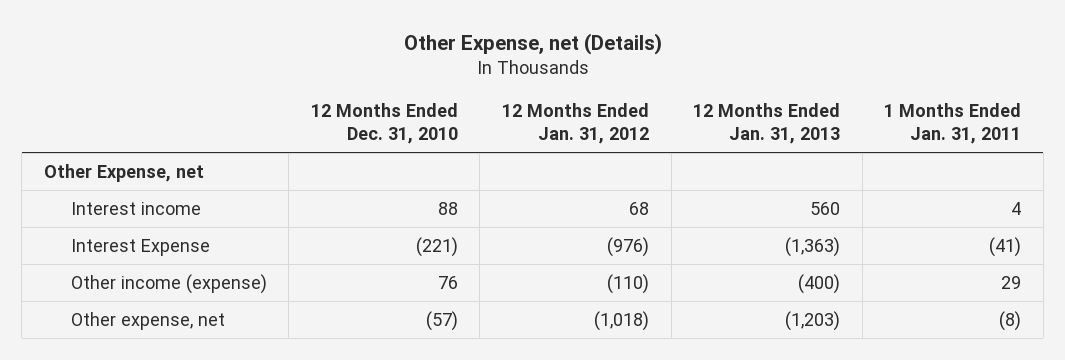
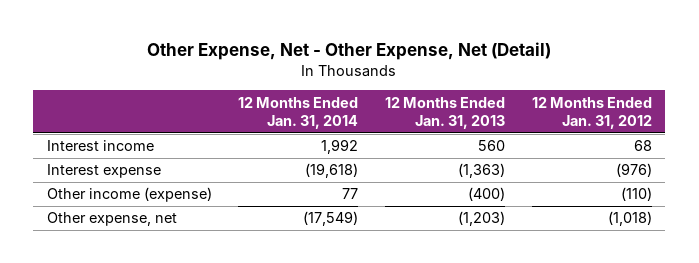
- Other Expense, net (Details)
+ Other Expense, Net - Other Expense, Net (Detail)
- | 12 Months Ended Dec. 31, 2010 | 12 Months Ended Jan. 31, 2012 | 12 Months Ended Jan. 31, 2013 | 1 Months Ended Jan. 31, 2011
+ | 12 Months Ended Jan. 31, 2014 | 12 Months Ended Jan. 31, 2013 | 12 Months Ended Jan. 31, 2012
- Other Expense, net
- Interest Expense | (221) | (976) | (1,363) | (41)
+ Interest expense | (19,618) | (1,363) | (976)

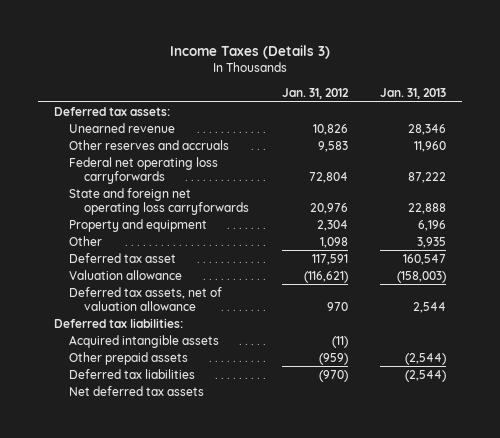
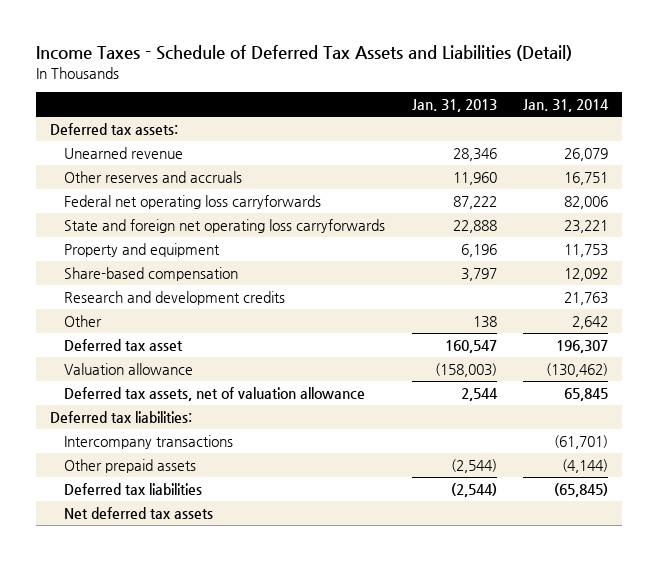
- Income Taxes (Details 3)
+ Income Taxes - Schedule of Deferred Tax Assets and Liabilities (Detail)
- | Jan. 31, 2012 | Jan. 31, 2013
+ | Jan. 31, 2013 | Jan. 31, 2014
- Other | 1,098 | 3,935
+ Share-based compensation | 3,797 | 12,092
+ Research and development credits | | 21,763
+ Other | 138 | 2,642
- Acquired intangible assets | (11) |
+ Intercompany transactions | | (61,701)

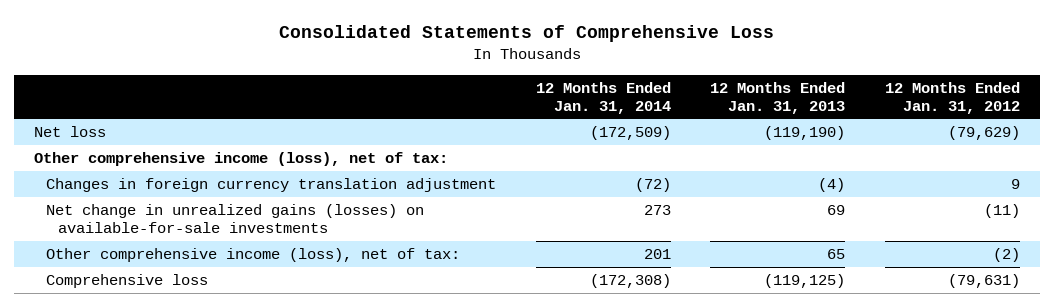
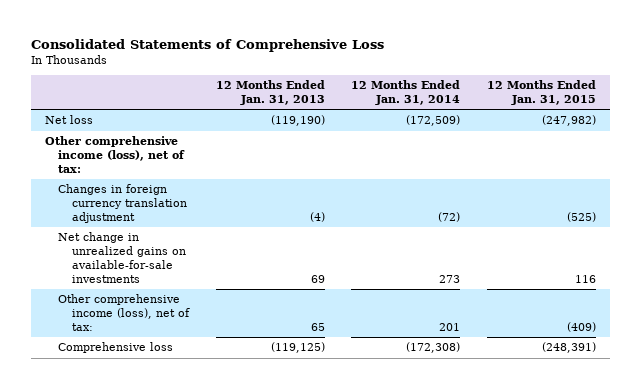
- | 12 Months Ended Jan. 31, 2014 | 12 Months Ended Jan. 31, 2013 | 12 Months Ended Jan. 31, 2012
+ | 12 Months Ended Jan. 31, 2013 | 12 Months Ended Jan. 31, 2014 | 12 Months Ended Jan. 31, 2015
- Net change in unrealized gains (losses) on available-for-sale investments | 273 | 69 | (11)
+ Net change in unrealized gains on available-for-sale investments | 69 | 273 | 116

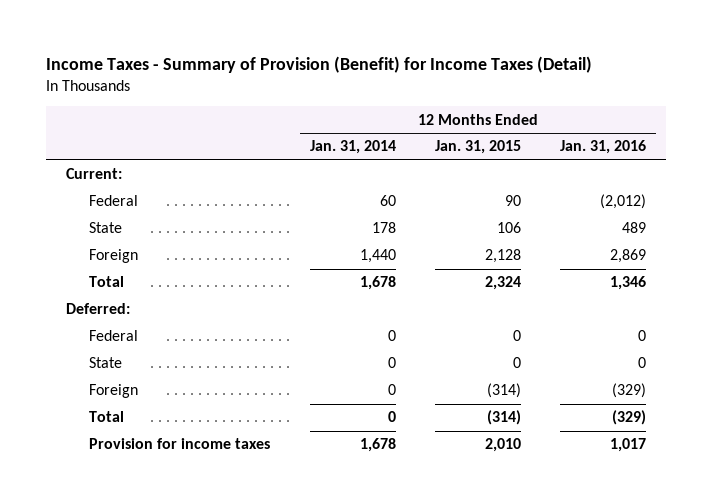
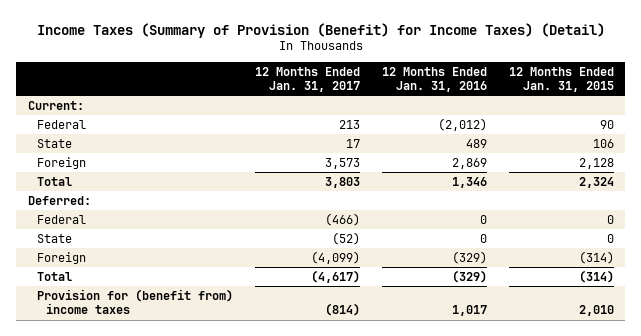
- Income Taxes - Summary of Provision (Benefit) for Income Taxes (Detail)
+ Income Taxes (Summary of Provision (Benefit) for Income Taxes) (Detail)
- | 12 Months Ended Jan. 31, 2014 | 12 Months Ended Jan. 31, 2015 | 12 Months Ended Jan. 31, 2016
+ | 12 Months Ended Jan. 31, 2017 | 12 Months Ended Jan. 31, 2016 | 12 Months Ended Jan. 31, 2015
- Provision for income taxes | 1,678 | 2,010 | 1,017
+ Provision for (benefit from) income taxes | (814) | 1,017 | 2,010

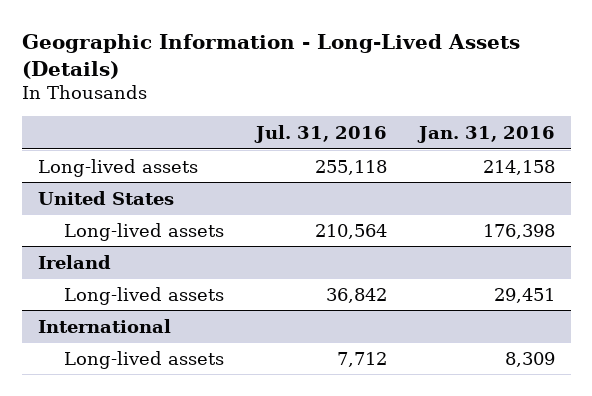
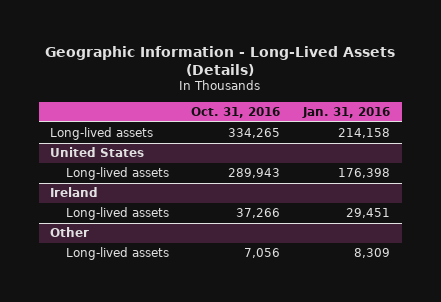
- | Jul. 31, 2016 | Jan. 31, 2016
+ | Oct. 31, 2016 | Jan. 31, 2016
- International
+ Other

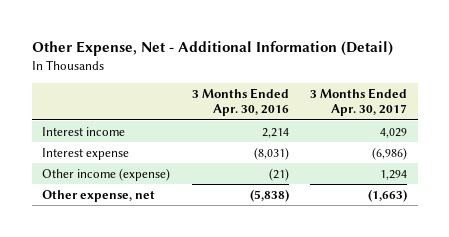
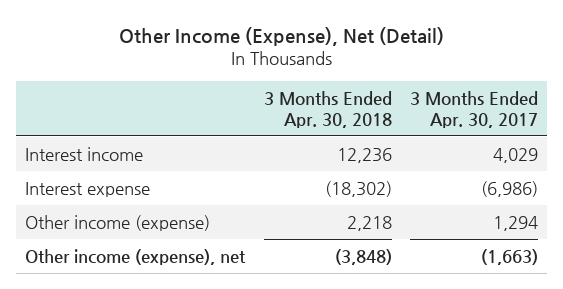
- Other Expense, Net - Additional Information (Detail)
+ Other Income (Expense), Net (Detail)
- | 3 Months Ended Apr. 30, 2016 | 3 Months Ended Apr. 30, 2017
+ | 3 Months Ended Apr. 30, 2018 | 3 Months Ended Apr. 30, 2017
- Other expense, net | (5,838) | (1,663)
+ Other income (expense), net | (3,848) | (1,663)

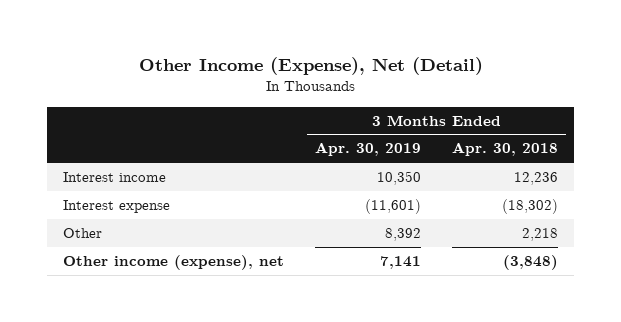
- | 3 Months Ended Apr. 30, 2018 | 3 Months Ended Apr. 30, 2017
+ | 3 Months Ended Apr. 30, 2019 | 3 Months Ended Apr. 30, 2018
- Other income (expense) | 2,218 | 1,294
+ Other | 8,392 | 2,218

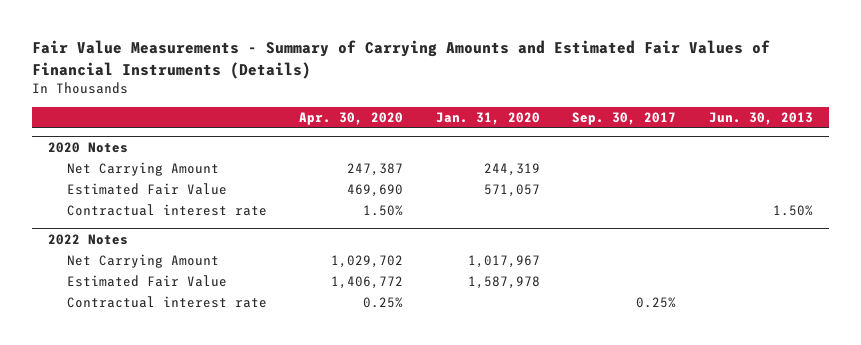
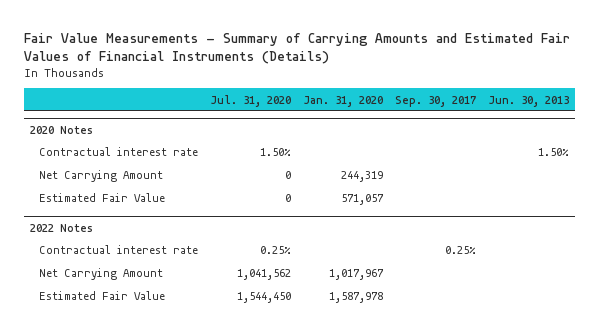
- | Apr. 30, 2020 | Jan. 31, 2020 | Sep. 30, 2017 | Jun. 30, 2013
+ | Jul. 31, 2020 | Jan. 31, 2020 | Sep. 30, 2017 | Jun. 30, 2013
@ 2020 Notes
moved up: Contractual interest rate | 1.50% | | | 1.50%
@ 2022 Notes
moved up: Contractual interest rate | 0.25% | | 0.25% |

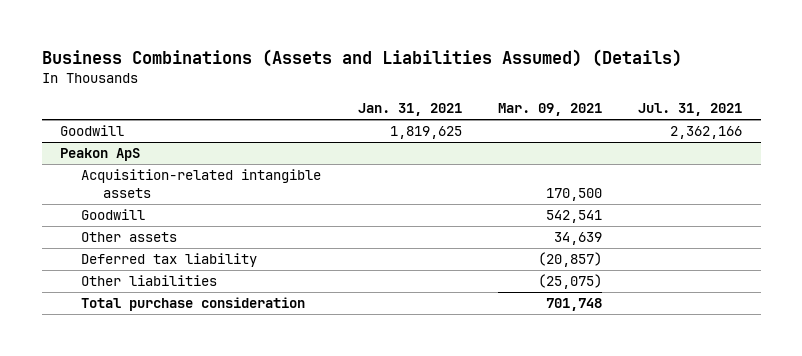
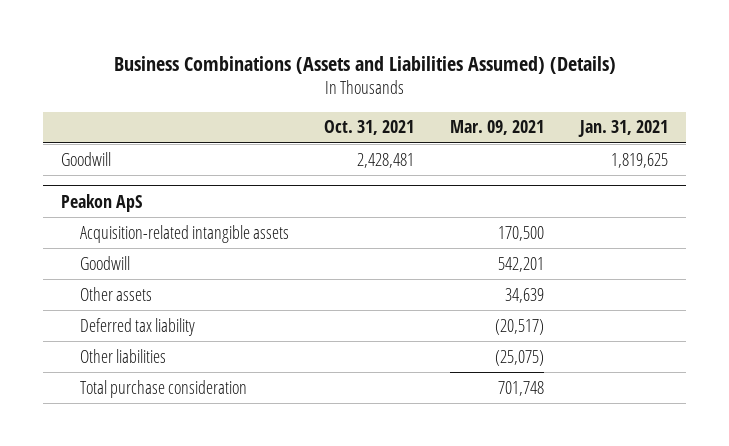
- | Jan. 31, 2021 | Mar. 09, 2021 | Jul. 31, 2021
+ | Oct. 31, 2021 | Mar. 09, 2021 | Jan. 31, 2021
@ Peakon ApS
- Goodwill | | 542,541 |
+ Goodwill | | 542,201 |
- Deferred tax liability | | (20,857) |
+ Deferred tax liability | | (20,517) |

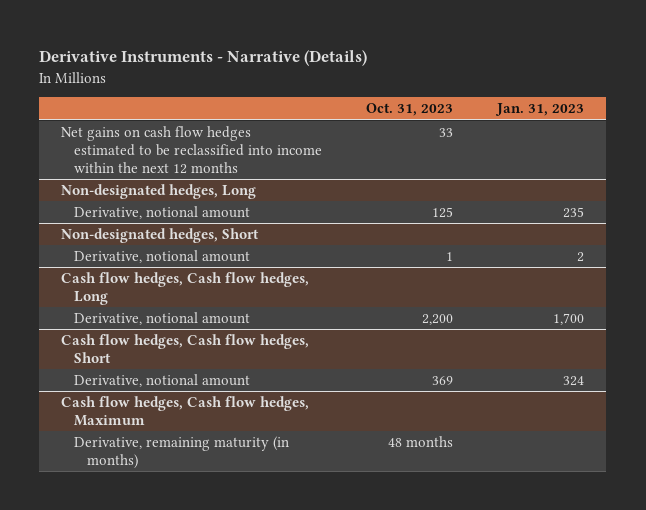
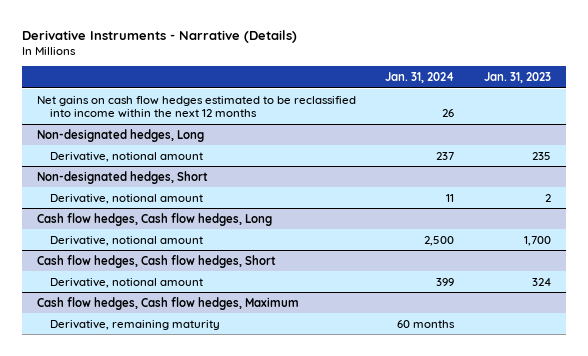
- | Oct. 31, 2023 | Jan. 31, 2023
+ | Jan. 31, 2024 | Jan. 31, 2023
@ Cash flow hedges, Cash flow hedges, Maximum
- Derivative, remaining maturity (in months) | 48 months |
+ Derivative, remaining maturity | 60 months |

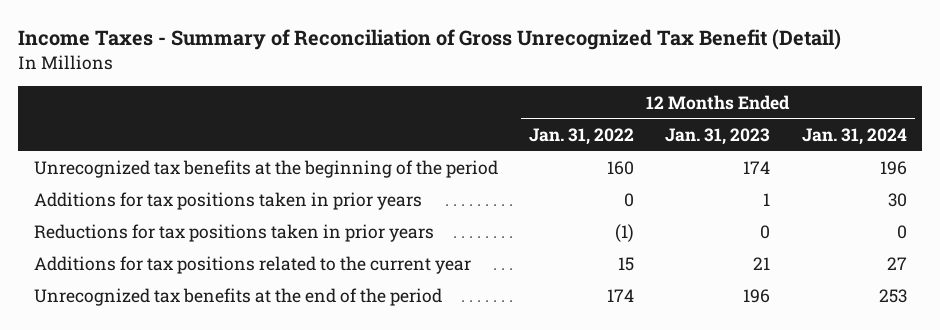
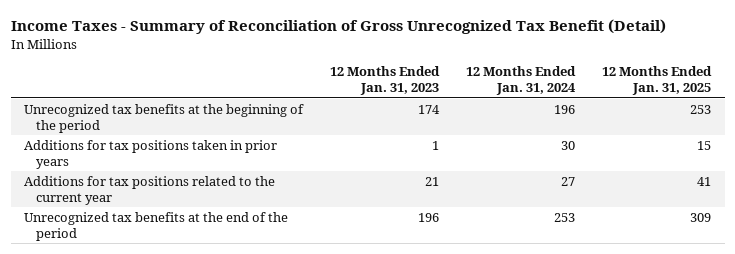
- | 12 Months Ended Jan. 31, 2022 | 12 Months Ended Jan. 31, 2023 | 12 Months Ended Jan. 31, 2024
+ | 12 Months Ended Jan. 31, 2023 | 12 Months Ended Jan. 31, 2024 | 12 Months Ended Jan. 31, 2025
- Reductions for tax positions taken in prior years | (1) | 0 | 0

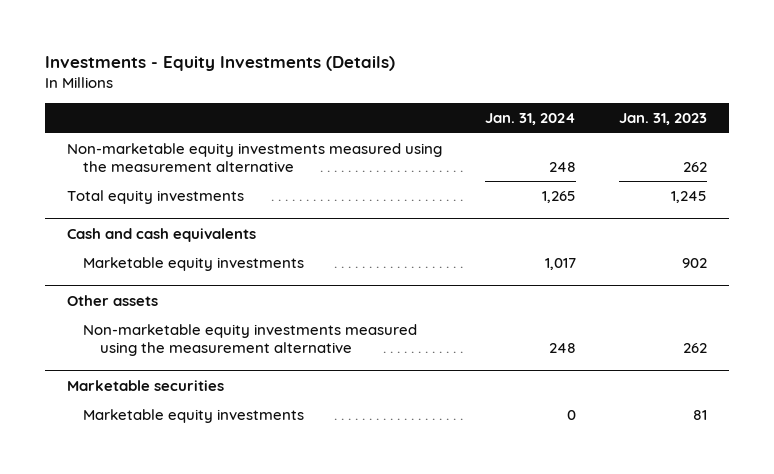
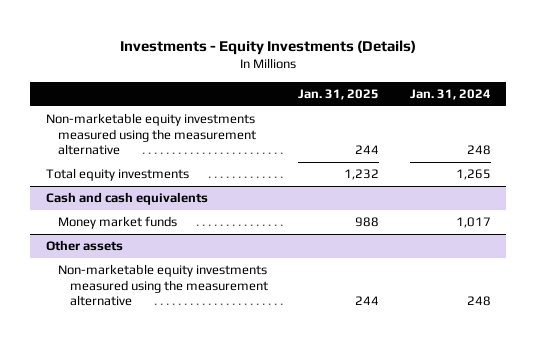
- | Jan. 31, 2024 | Jan. 31, 2023
+ | Jan. 31, 2025 | Jan. 31, 2024
@ Cash and cash equivalents
- Marketable equity investments | 1,017 | 902
+ Money market funds | 988 | 1,017
- Marketable securities
- Marketable equity investments | 0 | 81

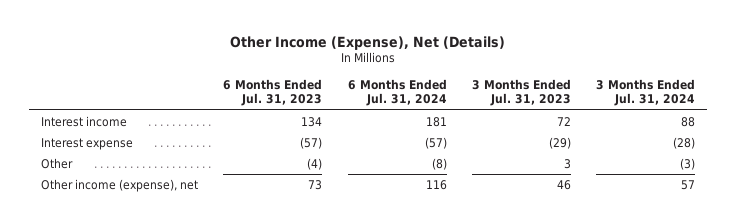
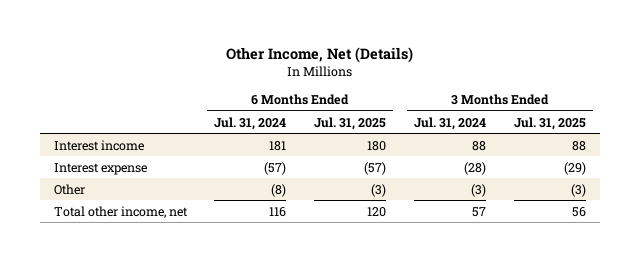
- Other Income (Expense), Net (Details)
+ Other Income, Net (Details)
- | 6 Months Ended Jul. 31, 2023 | 6 Months Ended Jul. 31, 2024 | 3 Months Ended Jul. 31, 2023 | 3 Months Ended Jul. 31, 2024
+ | 6 Months Ended Jul. 31, 2024 | 6 Months Ended Jul. 31, 2025 | 3 Months Ended Jul. 31, 2024 | 3 Months Ended Jul. 31, 2025
- Other income (expense), net | 73 | 116 | 46 | 57
+ Total other income, net | 116 | 120 | 57 | 56

